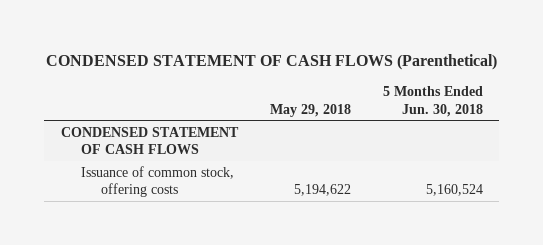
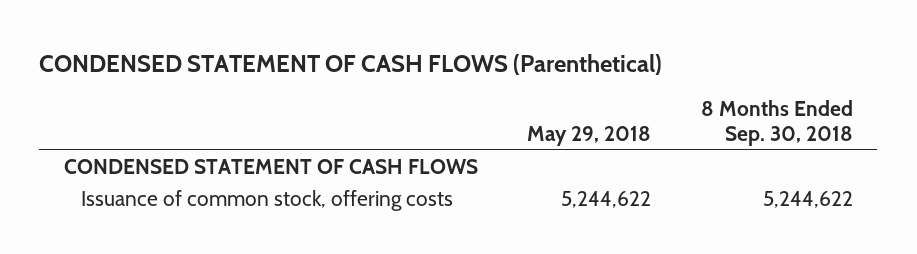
- | May 29, 2018 | 5 Months Ended Jun. 30, 2018
+ | May 29, 2018 | 8 Months Ended Sep. 30, 2018
- Issuance of common stock, offering costs | 5,194,622 | 5,160,524
+ Issuance of common stock, offering costs | 5,244,622 | 5,244,622

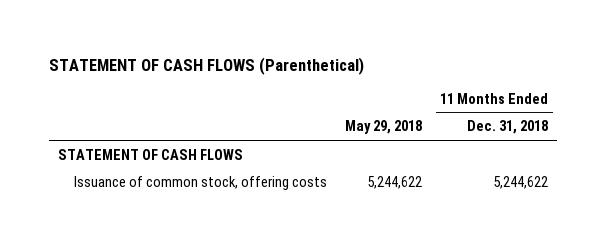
- CONDENSED STATEMENT OF CASH FLOWS (Parenthetical)
+ STATEMENT OF CASH FLOWS (Parenthetical)
- | May 29, 2018 | 8 Months Ended Sep. 30, 2018
+ | May 29, 2018 | 11 Months Ended Dec. 31, 2018
- CONDENSED STATEMENT OF CASH FLOWS
+ STATEMENT OF CASH FLOWS

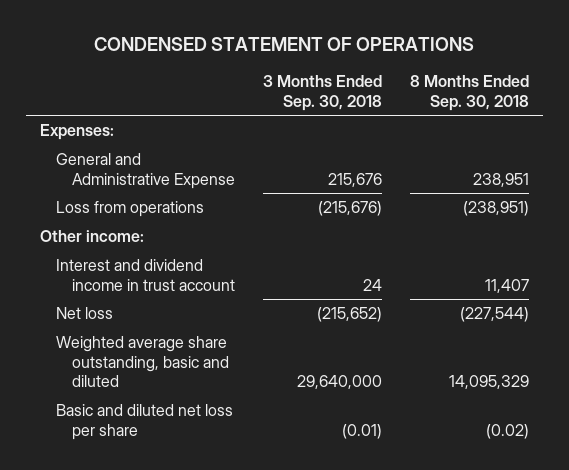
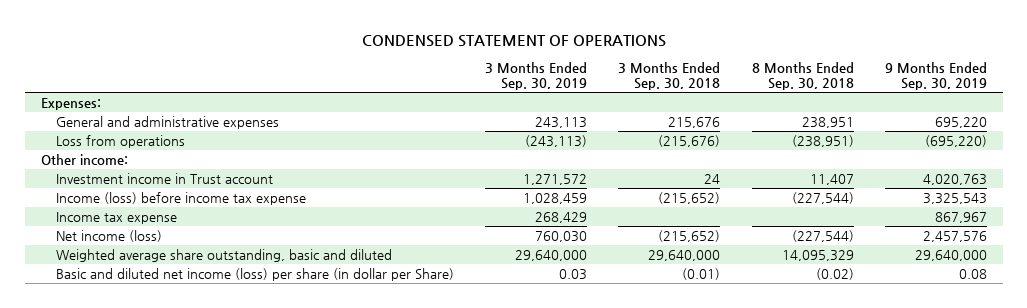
- | 3 Months Ended Sep. 30, 2018 | 8 Months Ended Sep. 30, 2018
+ | 3 Months Ended Sep. 30, 2019 | 3 Months Ended Sep. 30, 2018 | 8 Months Ended Sep. 30, 2018 | 9 Months Ended Sep. 30, 2019
- General and Administrative Expense | 215,676 | 238,951
+ General and administrative expenses | 243,113 | 215,676 | 238,951 | 695,220
- Interest and dividend income in trust account | 24 | 11,407
- Net loss | (215,652) | (227,544)
+ Investment income in Trust account | 1,271,572 | 24 | 11,407 | 4,020,763
+ Income (loss) before income tax expense | 1,028,459 | (215,652) | (227,544) | 3,325,543
+ Income tax expense | 268,429 | | | 867,967
+ Net income (loss) | 760,030 | (215,652) | (227,544) | 2,457,576
- Basic and diluted net loss per share | (0.01) | (0.02)
+ Basic and diluted net income (loss) per share (in dollar per Share) | 0.03 | (0.01) | (0.02) | 0.08

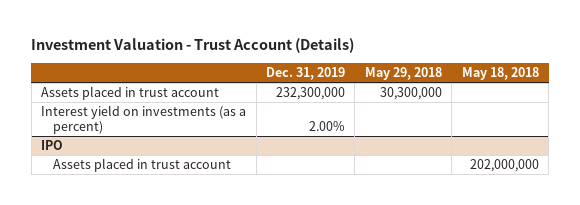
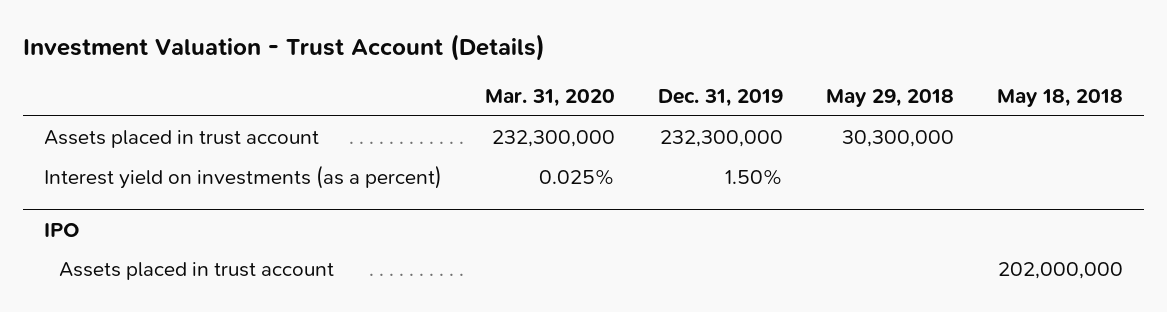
- | Dec. 31, 2019 | May 29, 2018 | May 18, 2018
+ | Mar. 31, 2020 | Dec. 31, 2019 | May 29, 2018 | May 18, 2018
- Interest yield on investments (as a percent) | 2.00% | |
+ Interest yield on investments (as a percent) | 0.025% | 1.50% | |

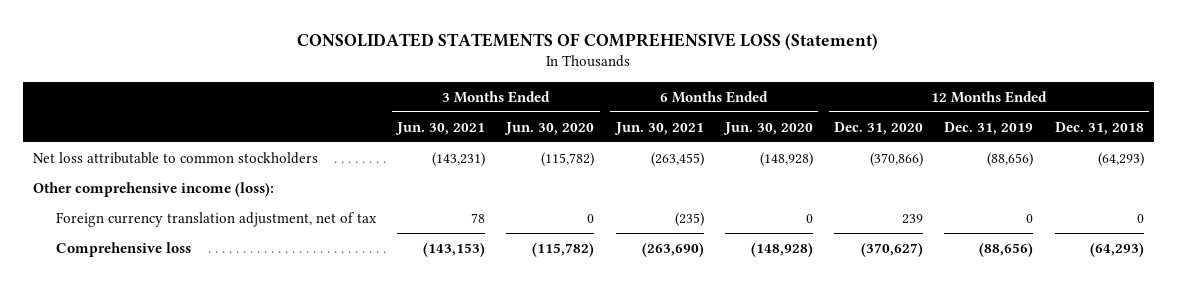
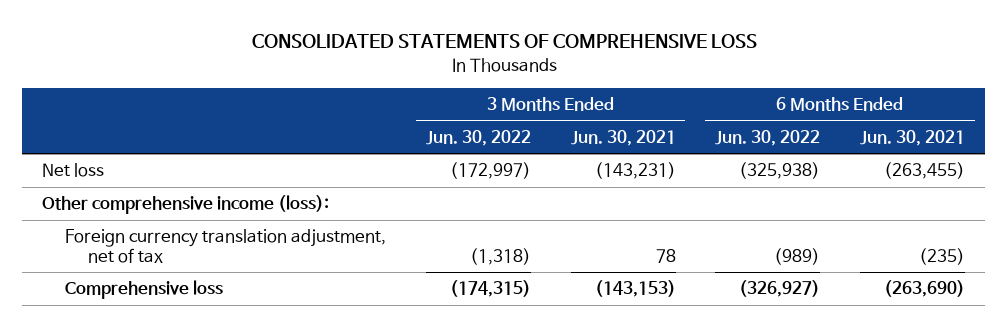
- CONSOLIDATED STATEMENTS OF COMPREHENSIVE LOSS (Statement)
+ CONSOLIDATED STATEMENTS OF COMPREHENSIVE LOSS
- | 3 Months Ended Jun. 30, 2021 | 3 Months Ended Jun. 30, 2020 | 6 Months Ended Jun. 30, 2021 | 6 Months Ended Jun. 30, 2020 | 12 Months Ended Dec. 31, 2020 | 12 Months Ended Dec. 31, 2019 | 12 Months Ended Dec. 31, 2018
+ | 3 Months Ended Jun. 30, 2022 | 3 Months Ended Jun. 30, 2021 | 6 Months Ended Jun. 30, 2022 | 6 Months Ended Jun. 30, 2021
- Net loss attributable to common stockholders | (143,231) | (115,782) | (263,455) | (148,928) | (370,866) | (88,656) | (64,293)
+ Net loss | (172,997) | (143,231) | (325,938) | (263,455)

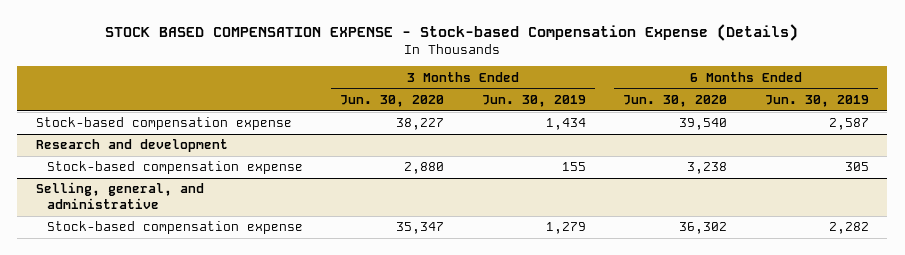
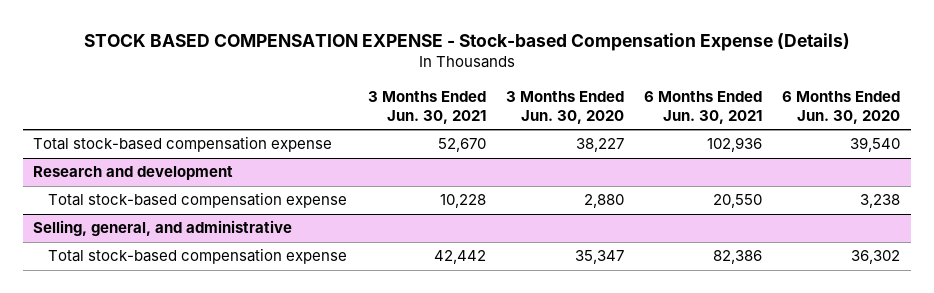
- | 3 Months Ended Jun. 30, 2020 | 3 Months Ended Jun. 30, 2019 | 6 Months Ended Jun. 30, 2020 | 6 Months Ended Jun. 30, 2019
+ | 3 Months Ended Jun. 30, 2021 | 3 Months Ended Jun. 30, 2020 | 6 Months Ended Jun. 30, 2021 | 6 Months Ended Jun. 30, 2020
- Stock-based compensation expense | 38,227 | 1,434 | 39,540 | 2,587
+ Total stock-based compensation expense | 52,670 | 38,227 | 102,936 | 39,540
@ Research and development
- Stock-based compensation expense | 2,880 | 155 | 3,238 | 305
+ Total stock-based compensation expense | 10,228 | 2,880 | 20,550 | 3,238
@ Selling, general, and administrative
- Stock-based compensation expense | 35,347 | 1,279 | 36,302 | 2,282
+ Total stock-based compensation expense | 42,442 | 35,347 | 82,386 | 36,302

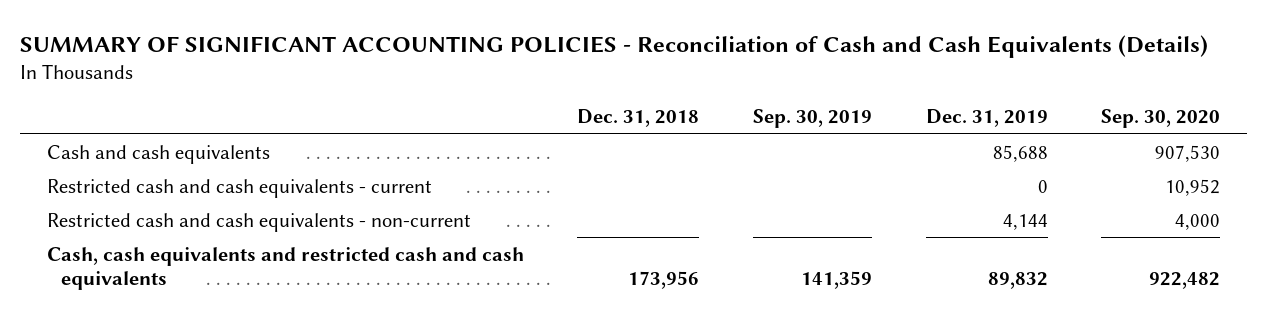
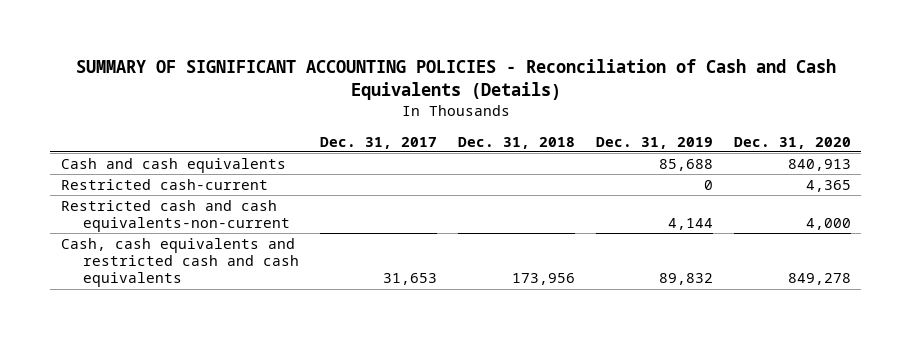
- | Dec. 31, 2018 | Sep. 30, 2019 | Dec. 31, 2019 | Sep. 30, 2020
+ | Dec. 31, 2017 | Dec. 31, 2018 | Dec. 31, 2019 | Dec. 31, 2020
- Restricted cash and cash equivalents - current | | | 0 | 10,952
- Restricted cash and cash equivalents - non-current | | | 4,144 | 4,000
+ Restricted cash-current | | | 0 | 4,365
+ Restricted cash and cash equivalents-non-current | | | 4,144 | 4,000

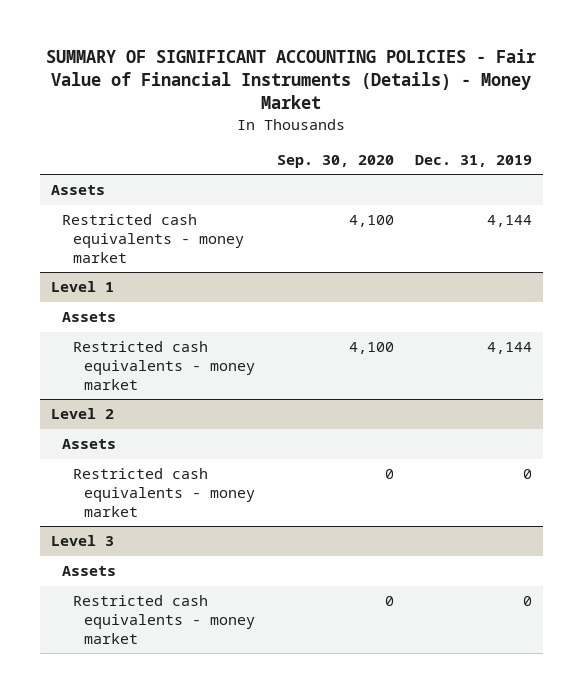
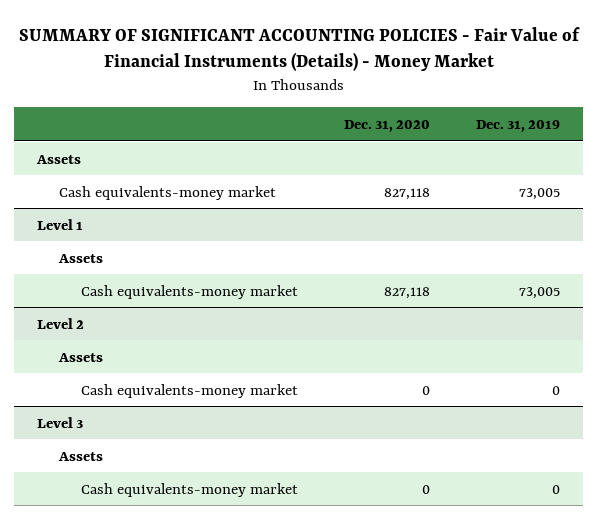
- | Sep. 30, 2020 | Dec. 31, 2019
+ | Dec. 31, 2020 | Dec. 31, 2019
- Restricted cash equivalents - money market | 4,100 | 4,144
+ Cash equivalents-money market | 827,118 | 73,005
@ Level 1
- Restricted cash equivalents - money market | 4,100 | 4,144
+ Cash equivalents-money market | 827,118 | 73,005
@ Level 2
- Restricted cash equivalents - money market | 0 | 0
+ Cash equivalents-money market | 0 | 0
@ Level 3
- Restricted cash equivalents - money market | 0 | 0
+ Cash equivalents-money market | 0 | 0

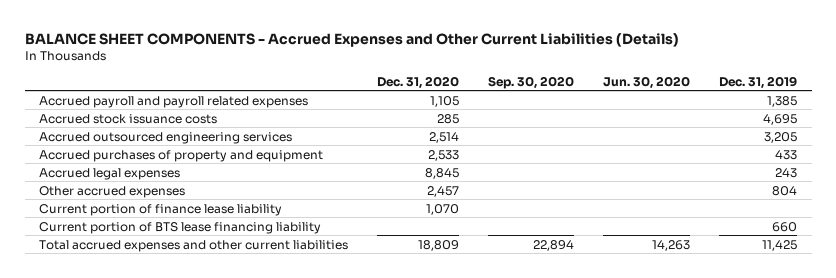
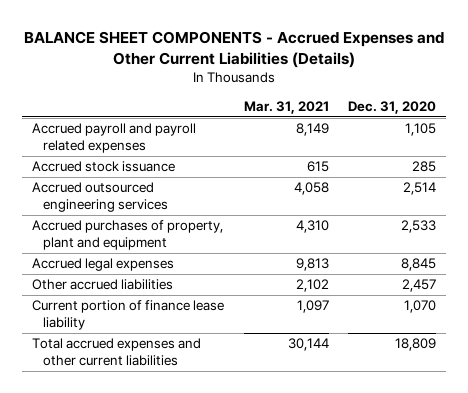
- | Dec. 31, 2020 | Sep. 30, 2020 | Jun. 30, 2020 | Dec. 31, 2019
+ | Mar. 31, 2021 | Dec. 31, 2020
- Accrued stock issuance costs | 285 | | | 4,695
+ Accrued stock issuance | 615 | 285
- Accrued purchases of property and equipment | 2,533 | | | 433
+ Accrued purchases of property, plant and equipment | 4,310 | 2,533
- Other accrued expenses | 2,457 | | | 804
+ Other accrued liabilities | 2,102 | 2,457
- Current portion of BTS lease financing liability | | | | 660

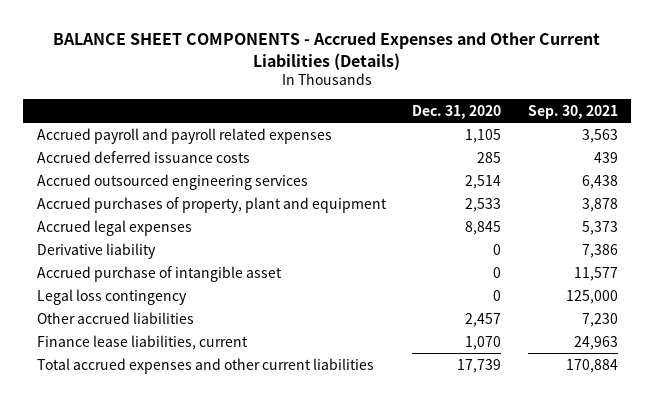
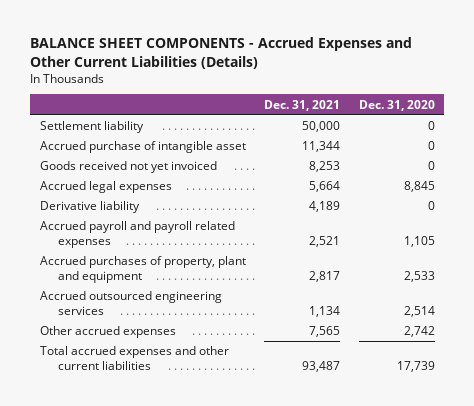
- | Dec. 31, 2020 | Sep. 30, 2021
+ | Dec. 31, 2021 | Dec. 31, 2020
- Accrued deferred issuance costs | 285 | 439
+ Settlement liability | 50,000 | 0
moved up: Accrued purchase of intangible asset | 11,344 | 0
+ Goods received not yet invoiced | 8,253 | 0
- Legal loss contingency | 0 | 125,000
- Other accrued liabilities | 2,457 | 7,230
- Finance lease liabilities, current | 1,070 | 24,963
moved down: Accrued payroll and payroll related expenses | 2,521 | 1,105
moved down: Accrued purchases of property, plant and equipment | 2,817 | 2,533
moved down: Accrued outsourced engineering services | 1,134 | 2,514
+ Other accrued expenses | 7,565 | 2,742

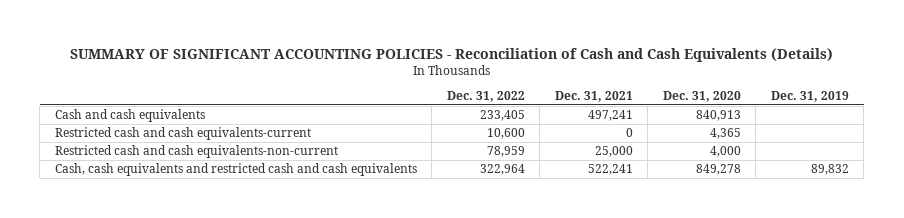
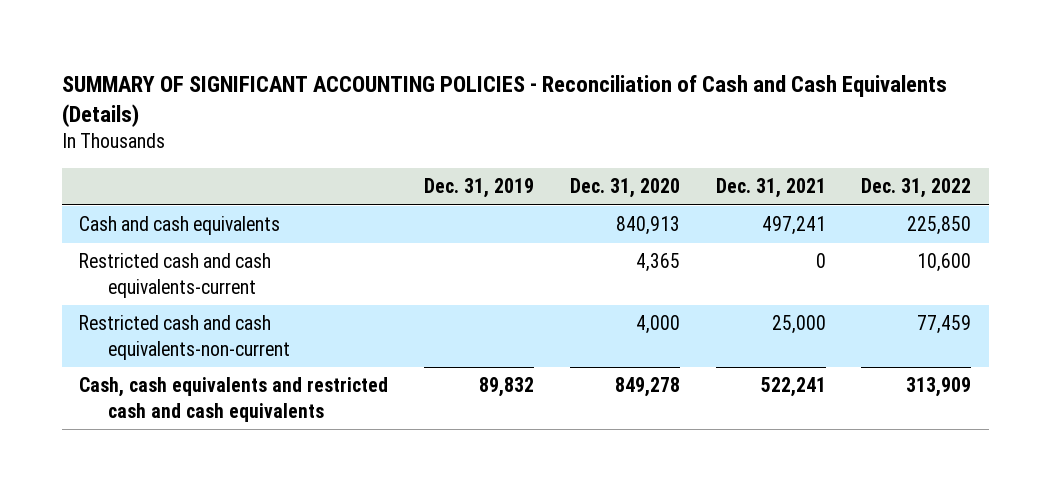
- | Dec. 31, 2022 | Dec. 31, 2021 | Dec. 31, 2020 | Dec. 31, 2019
+ | Dec. 31, 2019 | Dec. 31, 2020 | Dec. 31, 2021 | Dec. 31, 2022
- Cash and cash equivalents | 233,405 | 497,241 | 840,913 |
+ Cash and cash equivalents | | 840,913 | 497,241 | 225,850
- Restricted cash and cash equivalents-non-current | 78,959 | 25,000 | 4,000 |
- Cash, cash equivalents and restricted cash and cash equivalents | 322,964 | 522,241 | 849,278 | 89,832
+ Restricted cash and cash equivalents-non-current | | 4,000 | 25,000 | 77,459
+ Cash, cash equivalents and restricted cash and cash equivalents | 89,832 | 849,278 | 522,241 | 313,909

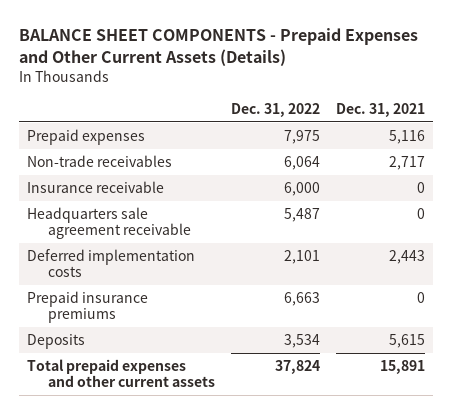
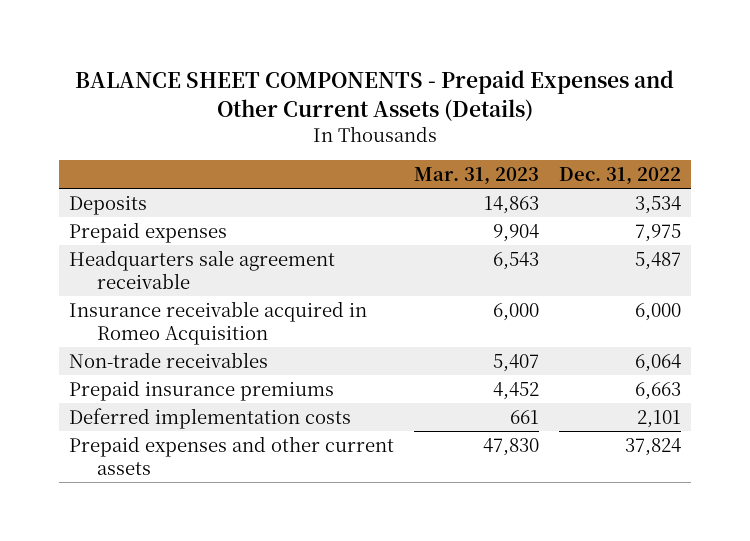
- | Dec. 31, 2022 | Dec. 31, 2021
+ | Mar. 31, 2023 | Dec. 31, 2022
moved up: Deposits | 14,863 | 3,534
- Insurance receivable | 6,000 | 0
+ Insurance receivable acquired in Romeo Acquisition | 6,000 | 6,000
moved down: Non-trade receivables | 5,407 | 6,064
- Total prepaid expenses and other current assets | 37,824 | 15,891
moved down: Deferred implementation costs | 661 | 2,101
+ Prepaid expenses and other current assets | 47,830 | 37,824

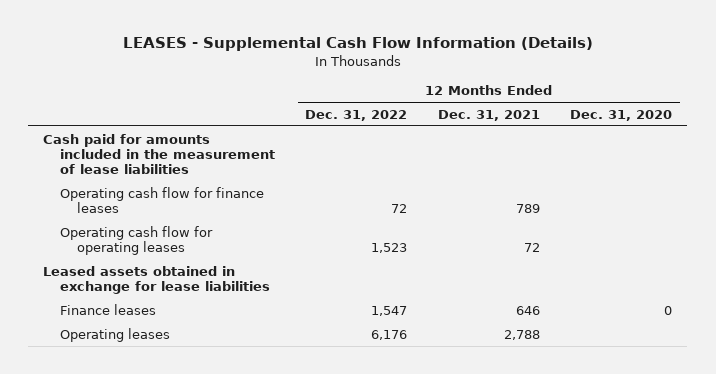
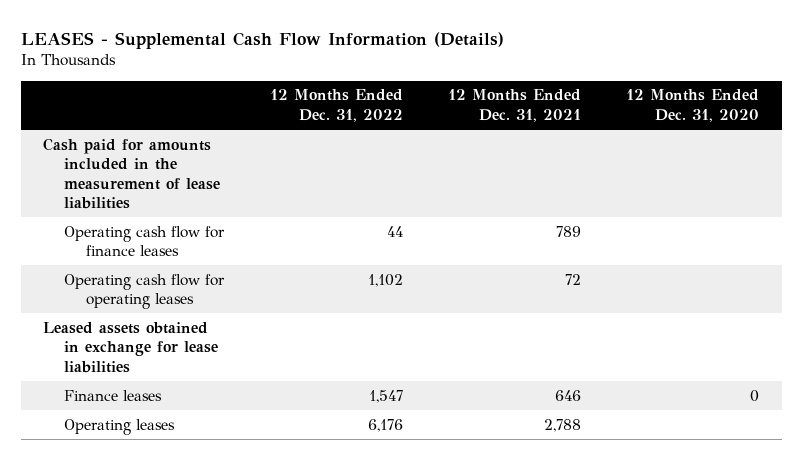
- Operating cash flow for finance leases | 72 | 789 |
- Operating cash flow for operating leases | 1,523 | 72 |
+ Operating cash flow for finance leases | 44 | 789 |
+ Operating cash flow for operating leases | 1,102 | 72 |

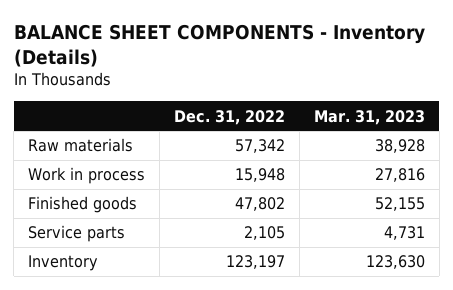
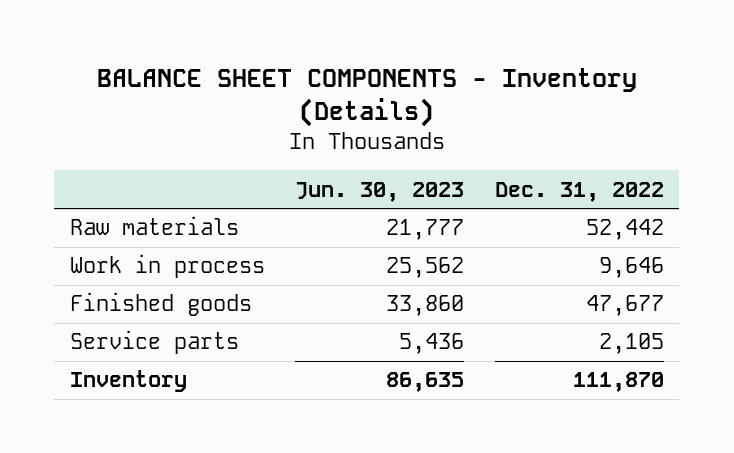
- | Dec. 31, 2022 | Mar. 31, 2023
+ | Jun. 30, 2023 | Dec. 31, 2022
- Raw materials | 57,342 | 38,928
- Work in process | 15,948 | 27,816
- Finished goods | 47,802 | 52,155
+ Raw materials | 21,777 | 52,442
+ Work in process | 25,562 | 9,646
+ Finished goods | 33,860 | 47,677
- Inventory | 123,197 | 123,630
+ Inventory | 86,635 | 111,870

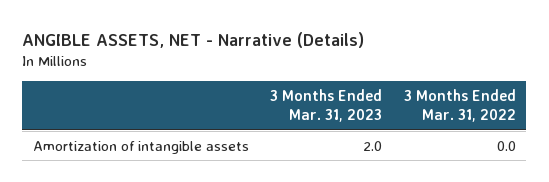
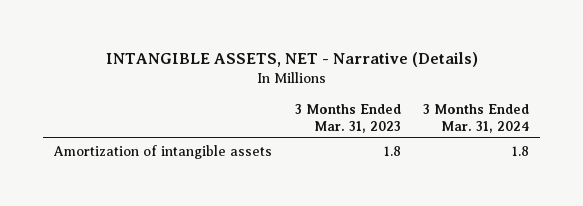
- ANGIBLE ASSETS, NET - Narrative (Details)
+ INTANGIBLE ASSETS, NET - Narrative (Details)
- | 3 Months Ended Mar. 31, 2023 | 3 Months Ended Mar. 31, 2022
+ | 3 Months Ended Mar. 31, 2023 | 3 Months Ended Mar. 31, 2024
- Amortization of intangible assets | 2.0 | 0.0
+ Amortization of intangible assets | 1.8 | 1.8

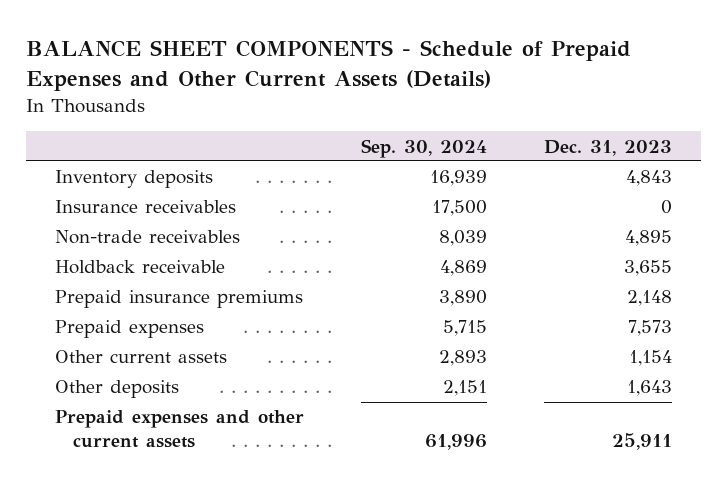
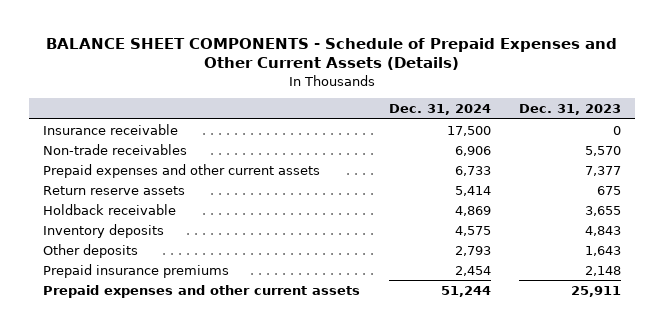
- | Sep. 30, 2024 | Dec. 31, 2023
+ | Dec. 31, 2024 | Dec. 31, 2023
- Insurance receivables | 17,500 | 0
- Non-trade receivables | 8,039 | 4,895
+ Insurance receivable | 17,500 | 0
+ Non-trade receivables | 6,906 | 5,570
+ Prepaid expenses and other current assets | 6,733 | 7,377
+ Return reserve assets | 5,414 | 675
- Prepaid expenses | 5,715 | 7,573
- Other current assets | 2,893 | 1,154
moved down: Inventory deposits | 4,575 | 4,843
moved down: Prepaid insurance premiums | 2,454 | 2,148

